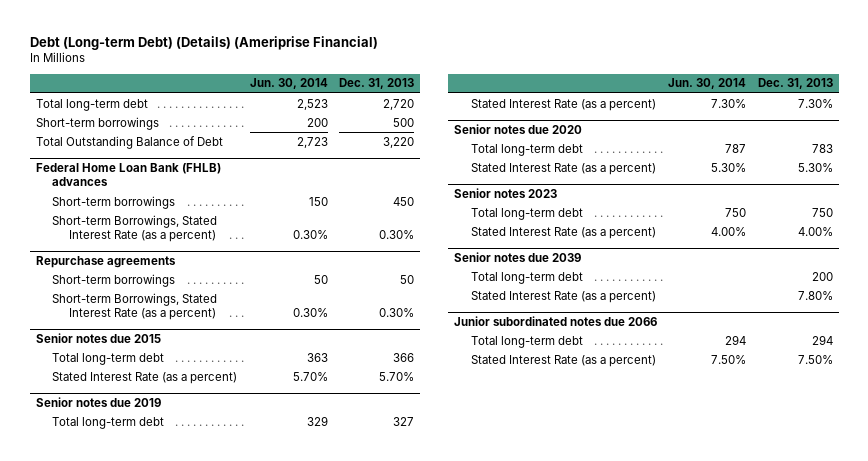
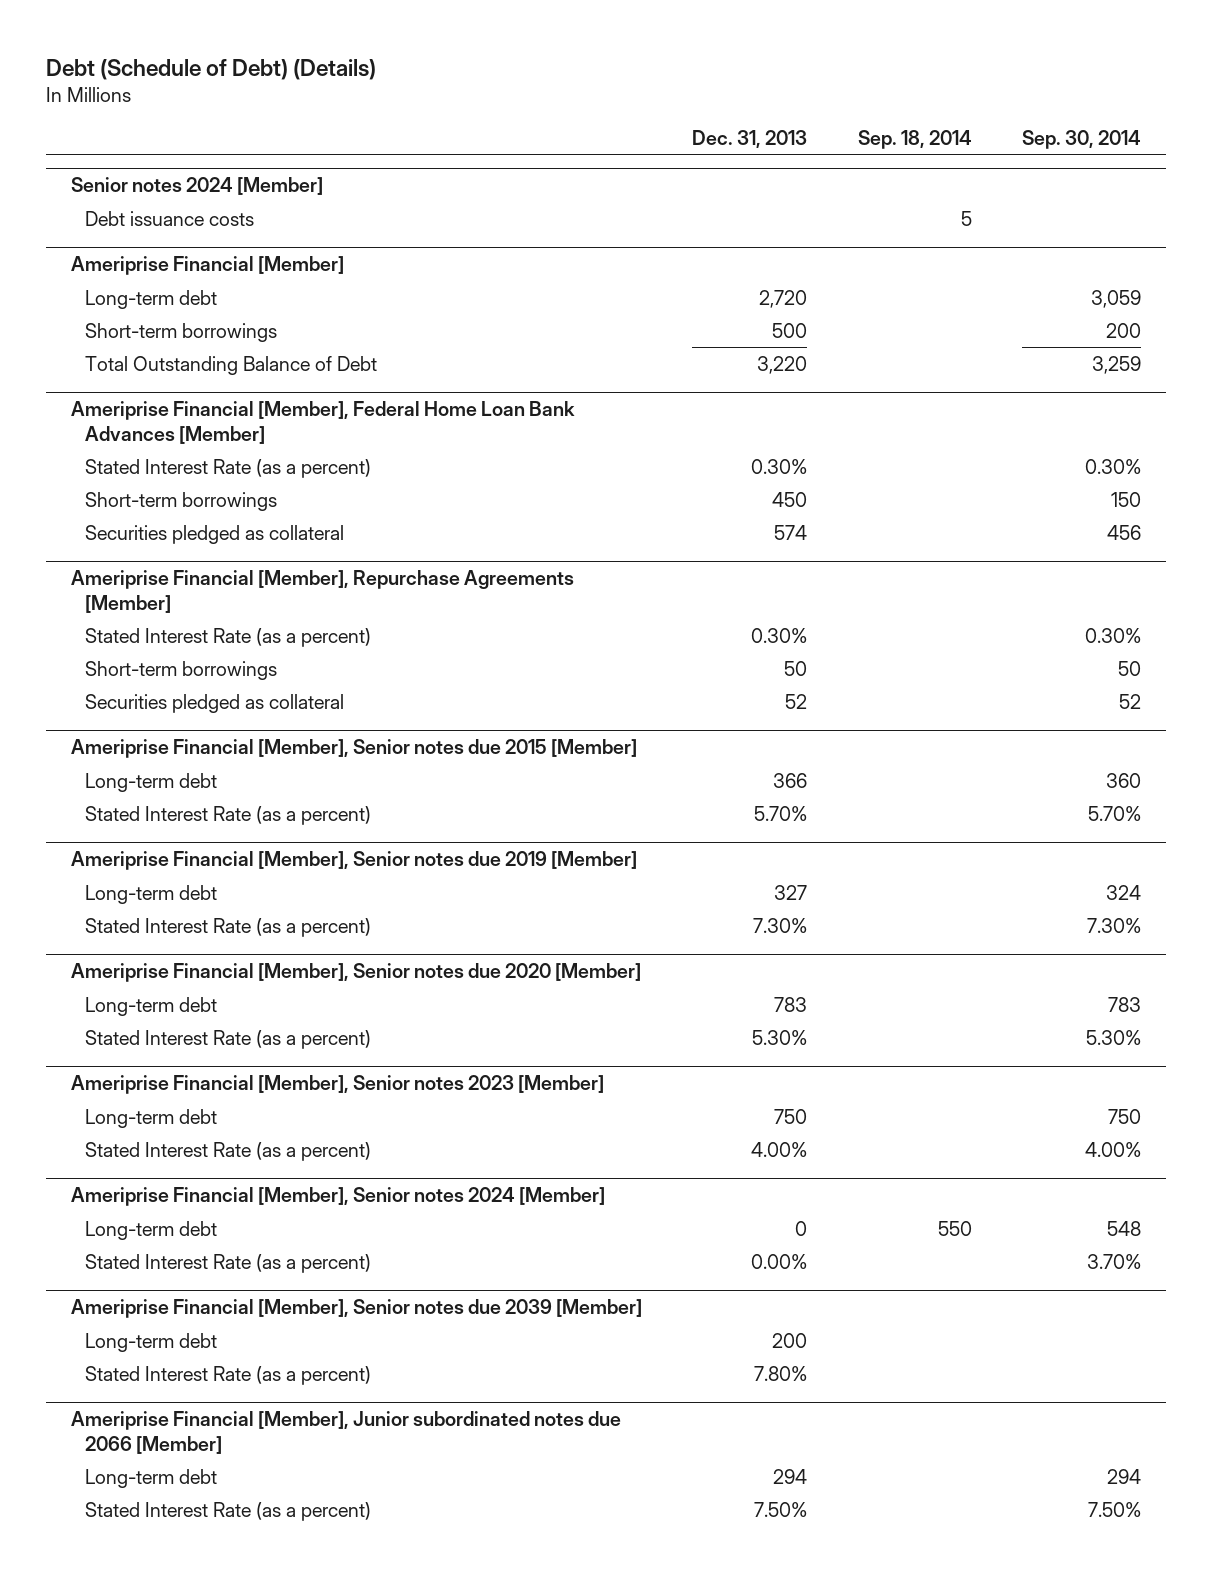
- Debt (Long-term Debt) (Details) (Ameriprise Financial)
+ Debt (Schedule of Debt) (Details)
- | Jun. 30, 2014 | Dec. 31, 2013
+ | Dec. 31, 2013 | Sep. 18, 2014 | Sep. 30, 2014
- Total long-term debt | 2,523 | 2,720
+ Senior notes 2024 [Member]
+ Debt issuance costs | | 5 |
+ Ameriprise Financial [Member]
+ Long-term debt | 2,720 | | 3,059
- Federal Home Loan Bank (FHLB) advances
+ Ameriprise Financial [Member], Federal Home Loan Bank Advances [Member]
+ Stated Interest Rate (as a percent) | 0.30% | | 0.30%
- Short-term Borrowings, Stated Interest Rate (as a percent) | 0.30% | 0.30%
- Repurchase agreements
+ Securities pledged as collateral | 574 | | 456
+ Ameriprise Financial [Member], Repurchase Agreements [Member]
+ Stated Interest Rate (as a percent) | 0.30% | | 0.30%
- Short-term Borrowings, Stated Interest Rate (as a percent) | 0.30% | 0.30%
- Senior notes due 2015
- Total long-term debt | 363 | 366
+ Securities pledged as collateral | 52 | | 52
+ Ameriprise Financial [Member], Senior notes due 2015 [Member]
+ Long-term debt | 366 | | 360
- Senior notes due 2019
- Total long-term debt | 329 | 327
+ Ameriprise Financial [Member], Senior notes due 2019 [Member]
+ Long-term debt | 327 | | 324
- Senior notes due 2020
- Total long-term debt | 787 | 783
+ Ameriprise Financial [Member], Senior notes due 2020 [Member]
+ Long-term debt | 783 | | 783
- Senior notes 2023
- Total long-term debt | 750 | 750
+ Ameriprise Financial [Member], Senior notes 2023 [Member]
+ Long-term debt | 750 | | 750
- Senior notes due 2039
- Total long-term debt | | 200
+ Ameriprise Financial [Member], Senior notes 2024 [Member]
+ Long-term debt | 0 | 550 | 548
+ Stated Interest Rate (as a percent) | 0.00% | | 3.70%
+ Ameriprise Financial [Member], Senior notes due 2039 [Member]
+ Long-term debt | 200 | |
- Junior subordinated notes due 2066
- Total long-term debt | 294 | 294
+ Ameriprise Financial [Member], Junior subordinated notes due 2066 [Member]
+ Long-term debt | 294 | | 294

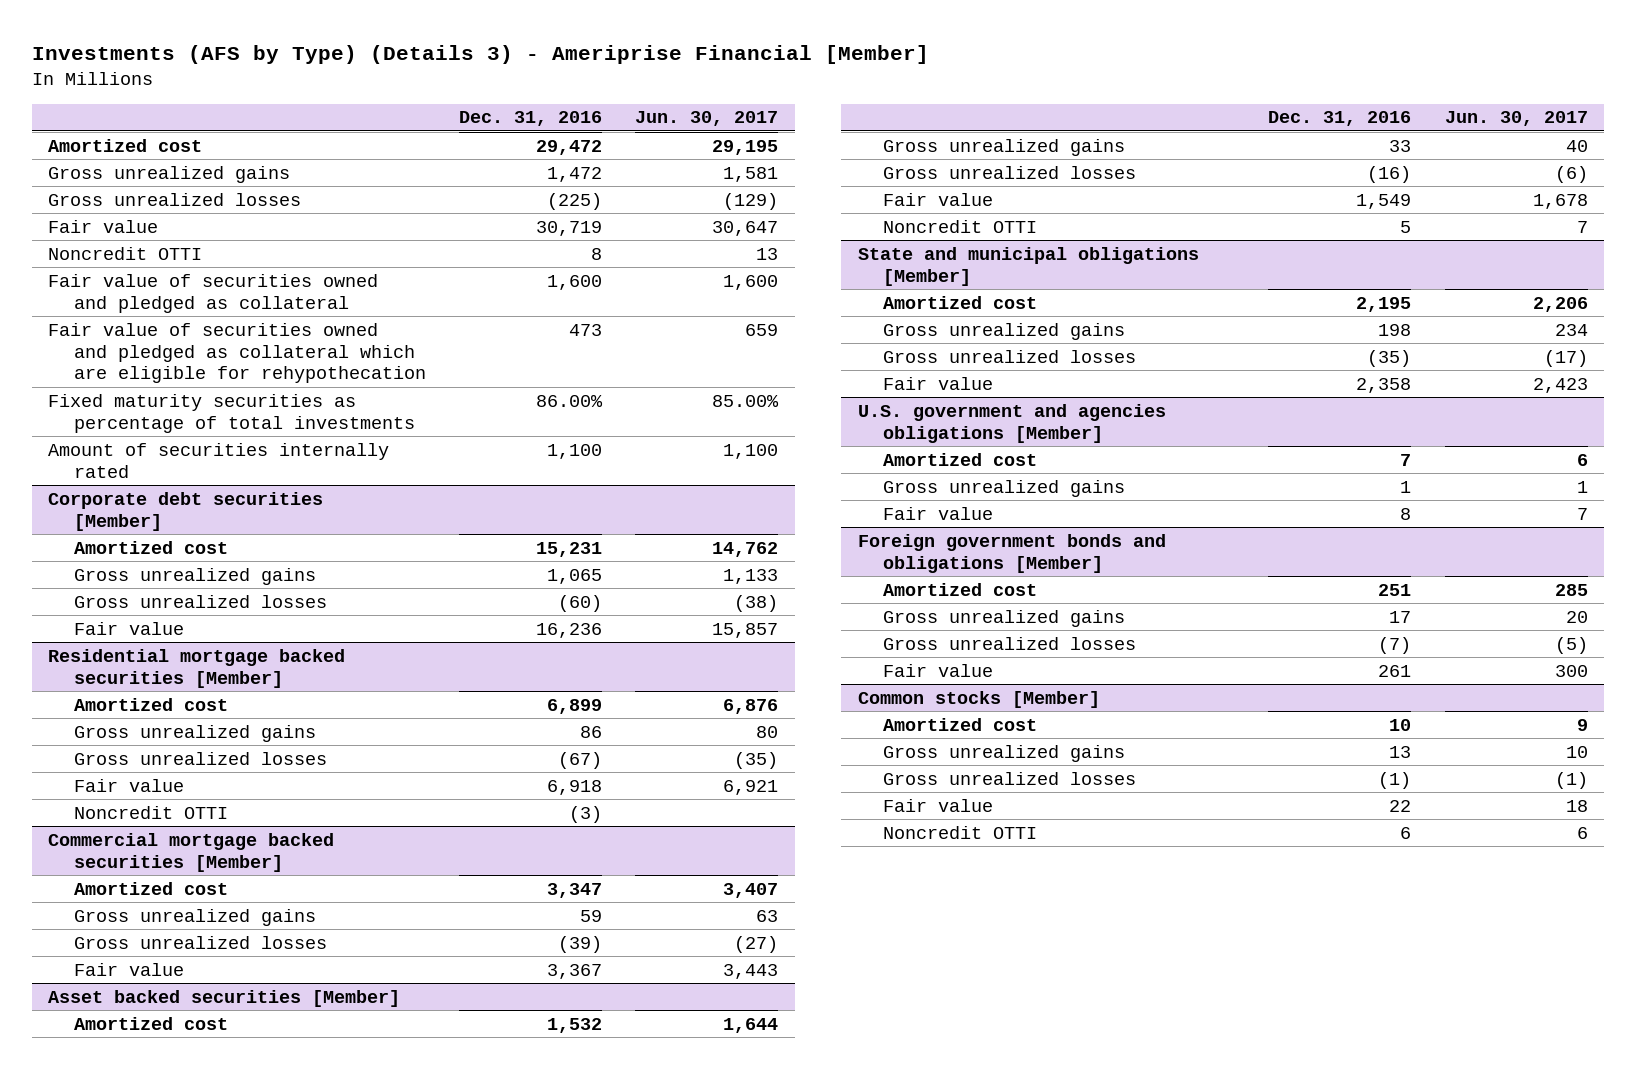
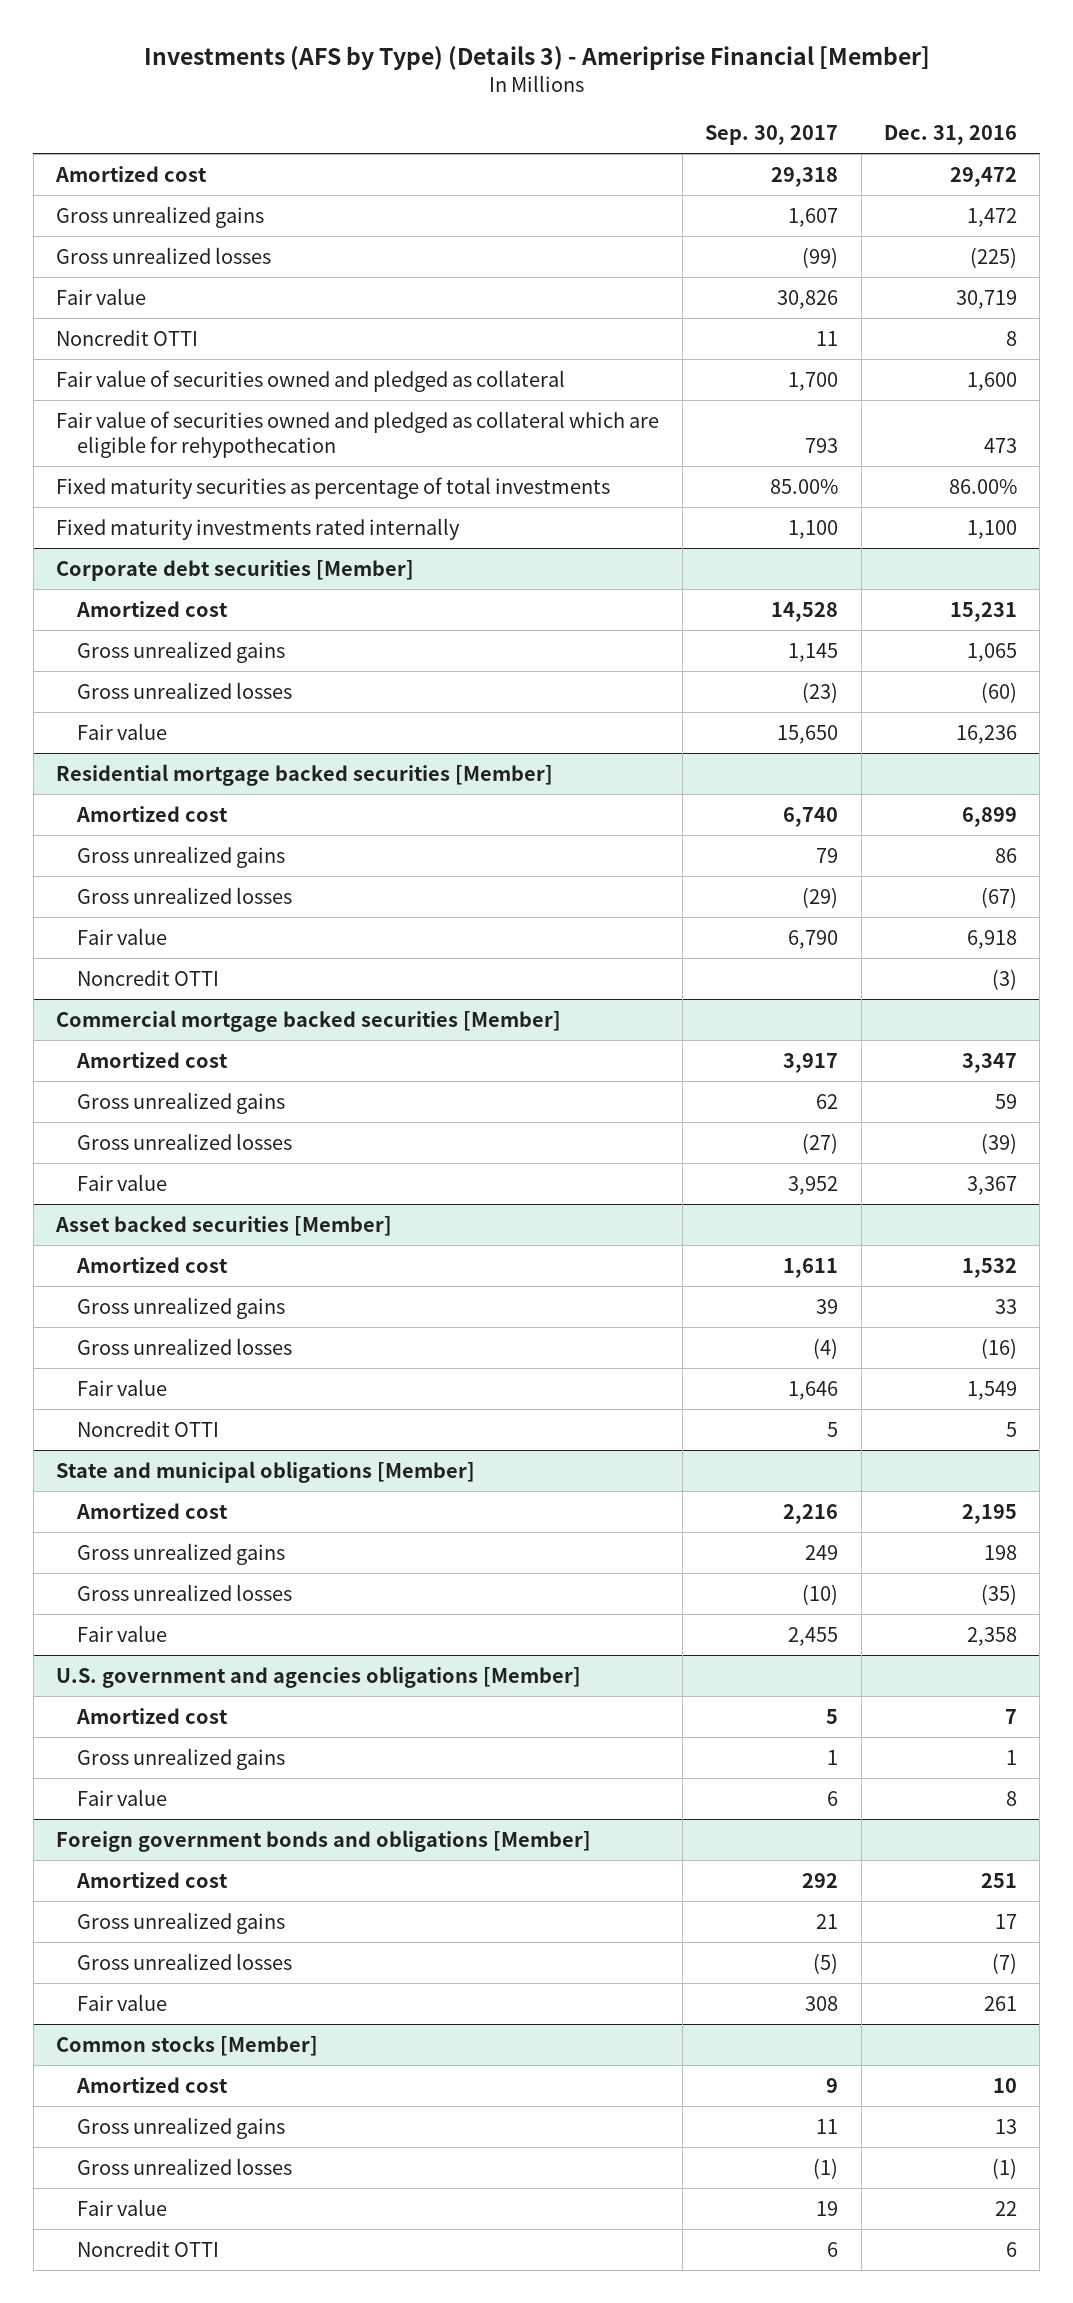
- | Dec. 31, 2016 | Jun. 30, 2017
+ | Sep. 30, 2017 | Dec. 31, 2016
- Amount of securities internally rated | 1,100 | 1,100
+ Fixed maturity investments rated internally | 1,100 | 1,100

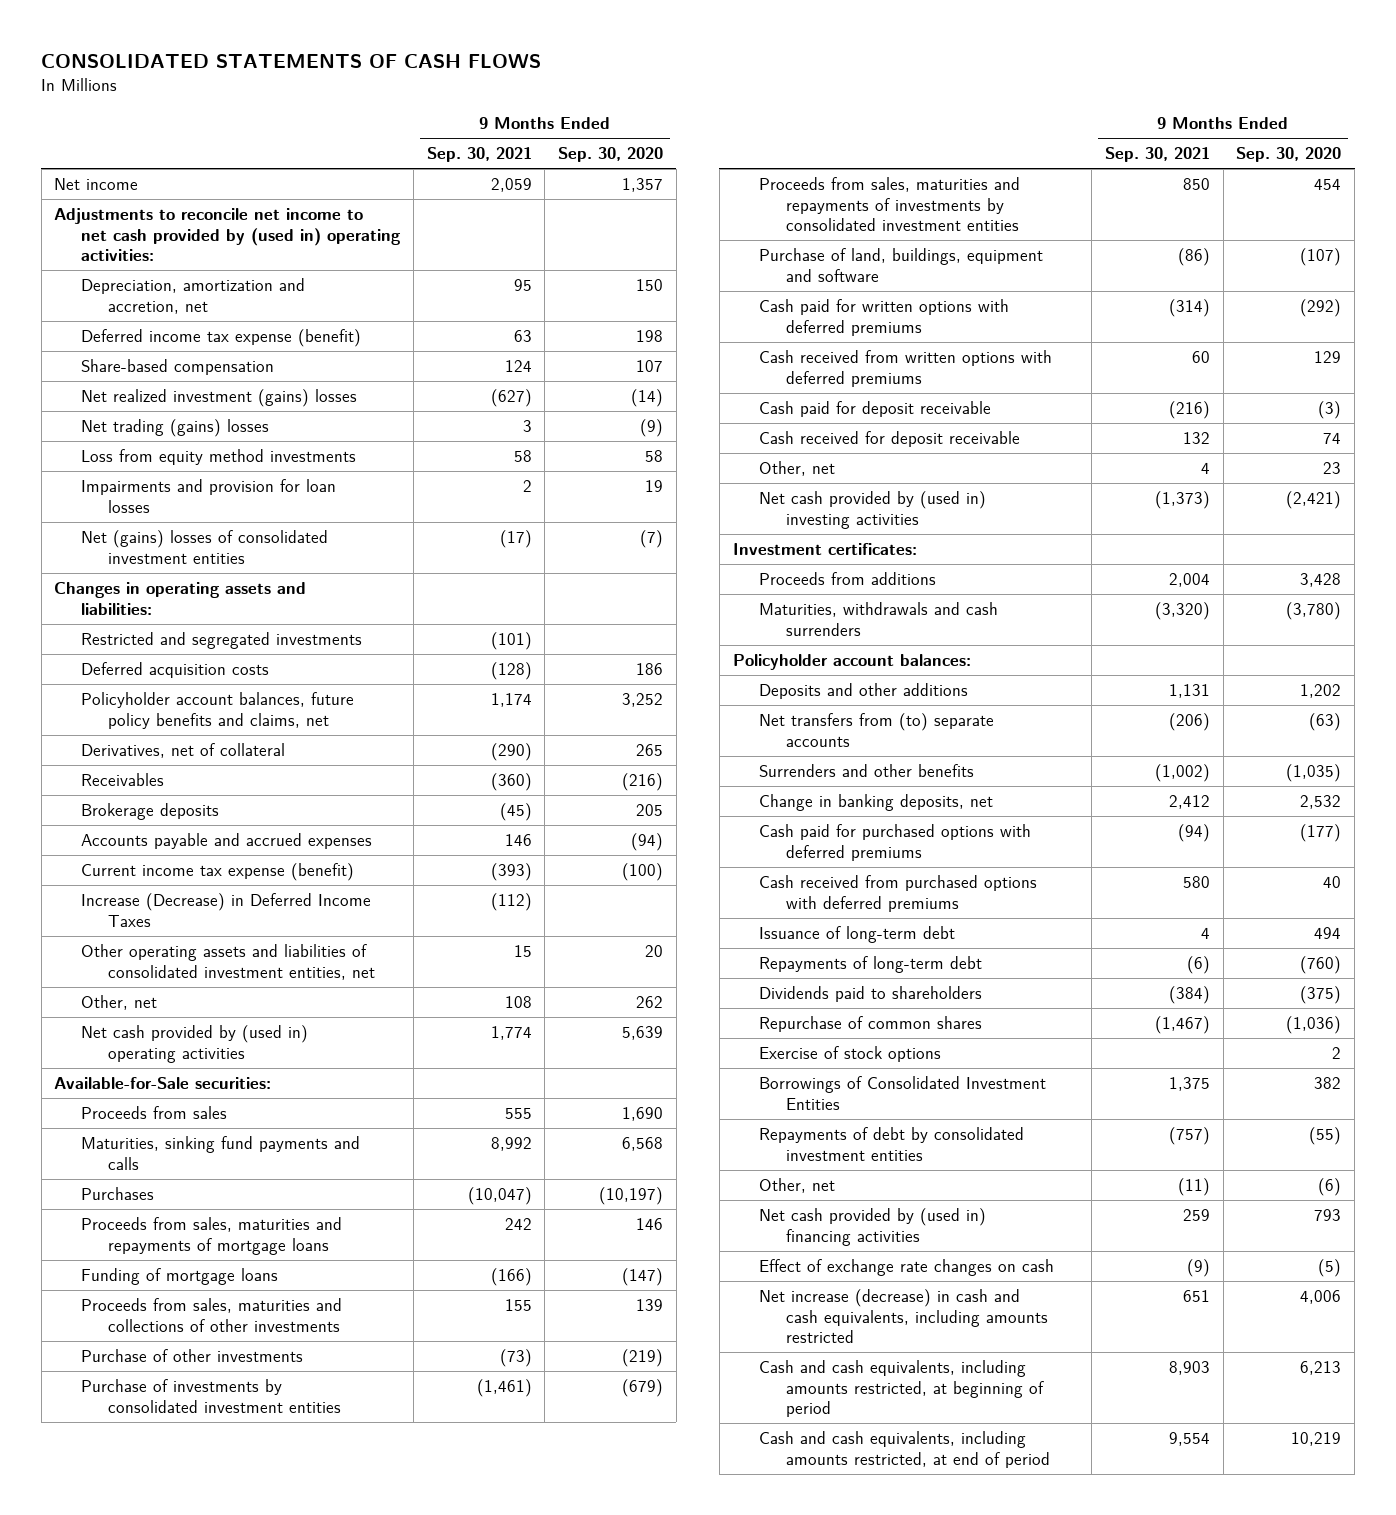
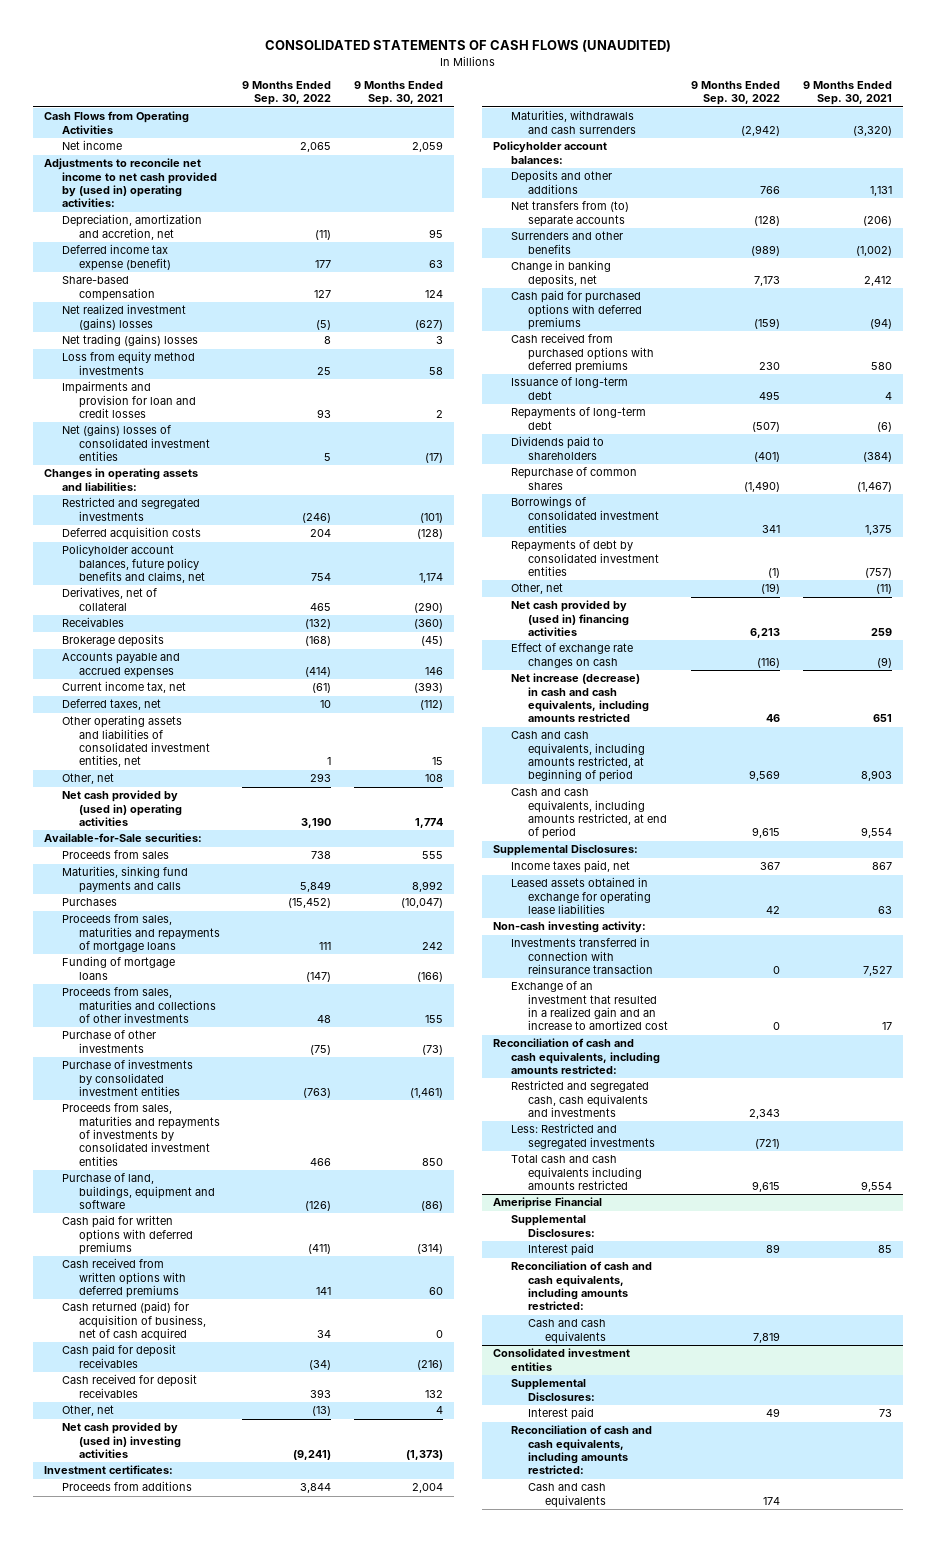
- CONSOLIDATED STATEMENTS OF CASH FLOWS
+ CONSOLIDATED STATEMENTS OF CASH FLOWS (UNAUDITED)
- | 9 Months Ended Sep. 30, 2021 | 9 Months Ended Sep. 30, 2020
+ | 9 Months Ended Sep. 30, 2022 | 9 Months Ended Sep. 30, 2021
+ Cash Flows from Operating Activities
- Impairments and provision for loan losses | 2 | 19
+ Impairments and provision for loan and credit losses | 93 | 2
- Current income tax expense (benefit) | (393) | (100)
- Increase (Decrease) in Deferred Income Taxes | (112) |
+ Current income tax, net | (61) | (393)
+ Deferred taxes, net | 10 | (112)
- Cash paid for deposit receivable | (216) | (3)
- Cash received for deposit receivable | 132 | 74
+ Cash returned (paid) for acquisition of business, net of cash acquired | 34 | 0
+ Cash paid for deposit receivables | (34) | (216)
+ Cash received for deposit receivables | 393 | 132
- Exercise of stock options | | 2
- Borrowings of Consolidated Investment Entities | 1,375 | 382
+ Borrowings of consolidated investment entities | 341 | 1,375
+ Supplemental Disclosures:
+ Income taxes paid, net | 367 | 867
+ Leased assets obtained in exchange for operating lease liabilities | 42 | 63
+ Non-cash investing activity:
+ Investments transferred in connection with reinsurance transaction | 0 | 7,527
+ Exchange of an investment that resulted in a realized gain and an increase to amortized cost | 0 | 17
+ Reconciliation of cash and cash equivalents, including amounts restricted:
+ Restricted and segregated cash, cash equivalents and investments | 2,343 |
+ Less: Restricted and segregated investments | (721) |
+ Total cash and cash equivalents including amounts restricted | 9,615 | 9,554
+ Ameriprise Financial
+ Supplemental Disclosures:
+ Interest paid | 89 | 85
+ Reconciliation of cash and cash equivalents, including amounts restricted:
+ Cash and cash equivalents | 7,819 |
+ Consolidated investment entities
+ Supplemental Disclosures:
+ Interest paid | 49 | 73
+ Reconciliation of cash and cash equivalents, including amounts restricted:
+ Cash and cash equivalents | 174 |

